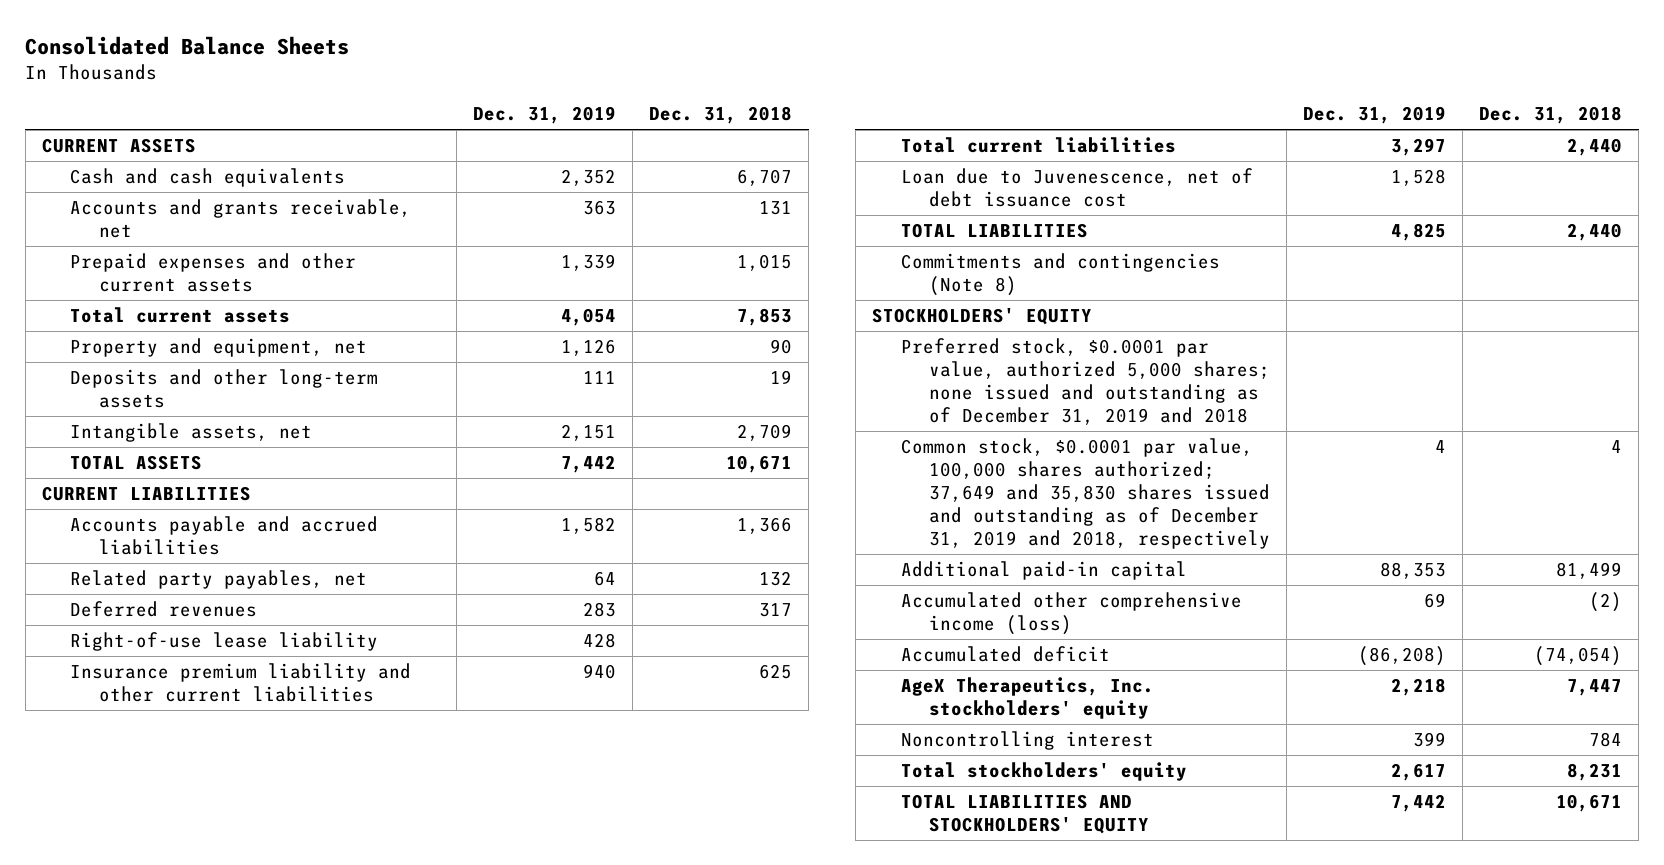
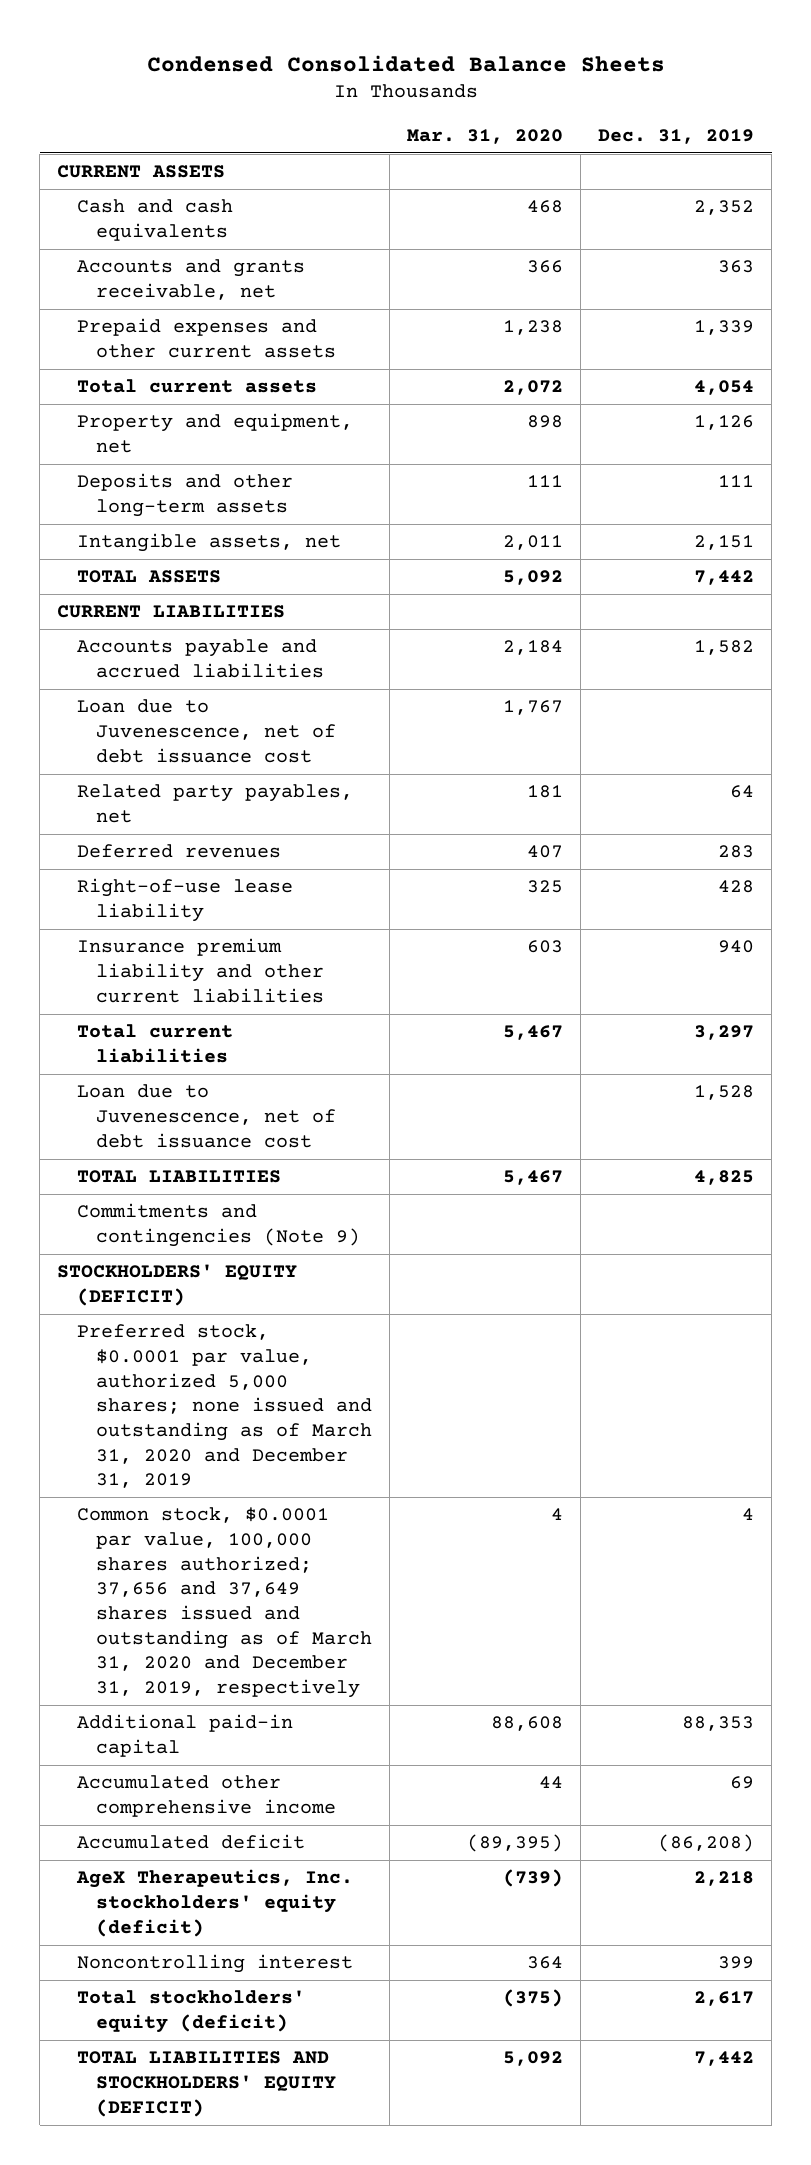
- Consolidated Balance Sheets
+ Condensed Consolidated Balance Sheets
- | Dec. 31, 2019 | Dec. 31, 2018
+ | Mar. 31, 2020 | Dec. 31, 2019
+ Loan due to Juvenescence, net of debt issuance cost | 1,767 |
- Commitments and contingencies (Note 8)
- STOCKHOLDERS' EQUITY
- Preferred stock, $0.0001 par value, authorized 5,000 shares; none issued and outstanding as of December 31, 2019 and 2018
- Common stock, $0.0001 par value, 100,000 shares authorized; 37,649 and 35,830 shares issued and outstanding as of December 31, 2019 and 2018, respectively | 4 | 4
+ Commitments and contingencies (Note 9)
+ STOCKHOLDERS' EQUITY (DEFICIT)
+ Preferred stock, $0.0001 par value, authorized 5,000 shares; none issued and outstanding as of March 31, 2020 and December 31, 2019
+ Common stock, $0.0001 par value, 100,000 shares authorized; 37,656 and 37,649 shares issued and outstanding as of March 31, 2020 and December 31, 2019, respectively | 4 | 4
- Accumulated other comprehensive income (loss) | 69 | (2)
+ Accumulated other comprehensive income | 44 | 69
- AgeX Therapeutics, Inc. stockholders' equity | 2,218 | 7,447
+ AgeX Therapeutics, Inc. stockholders' equity (deficit) | (739) | 2,218
- Total stockholders' equity | 2,617 | 8,231
- TOTAL LIABILITIES AND STOCKHOLDERS' EQUITY | 7,442 | 10,671
+ Total stockholders' equity (deficit) | (375) | 2,617
+ TOTAL LIABILITIES AND STOCKHOLDERS' EQUITY (DEFICIT) | 5,092 | 7,442

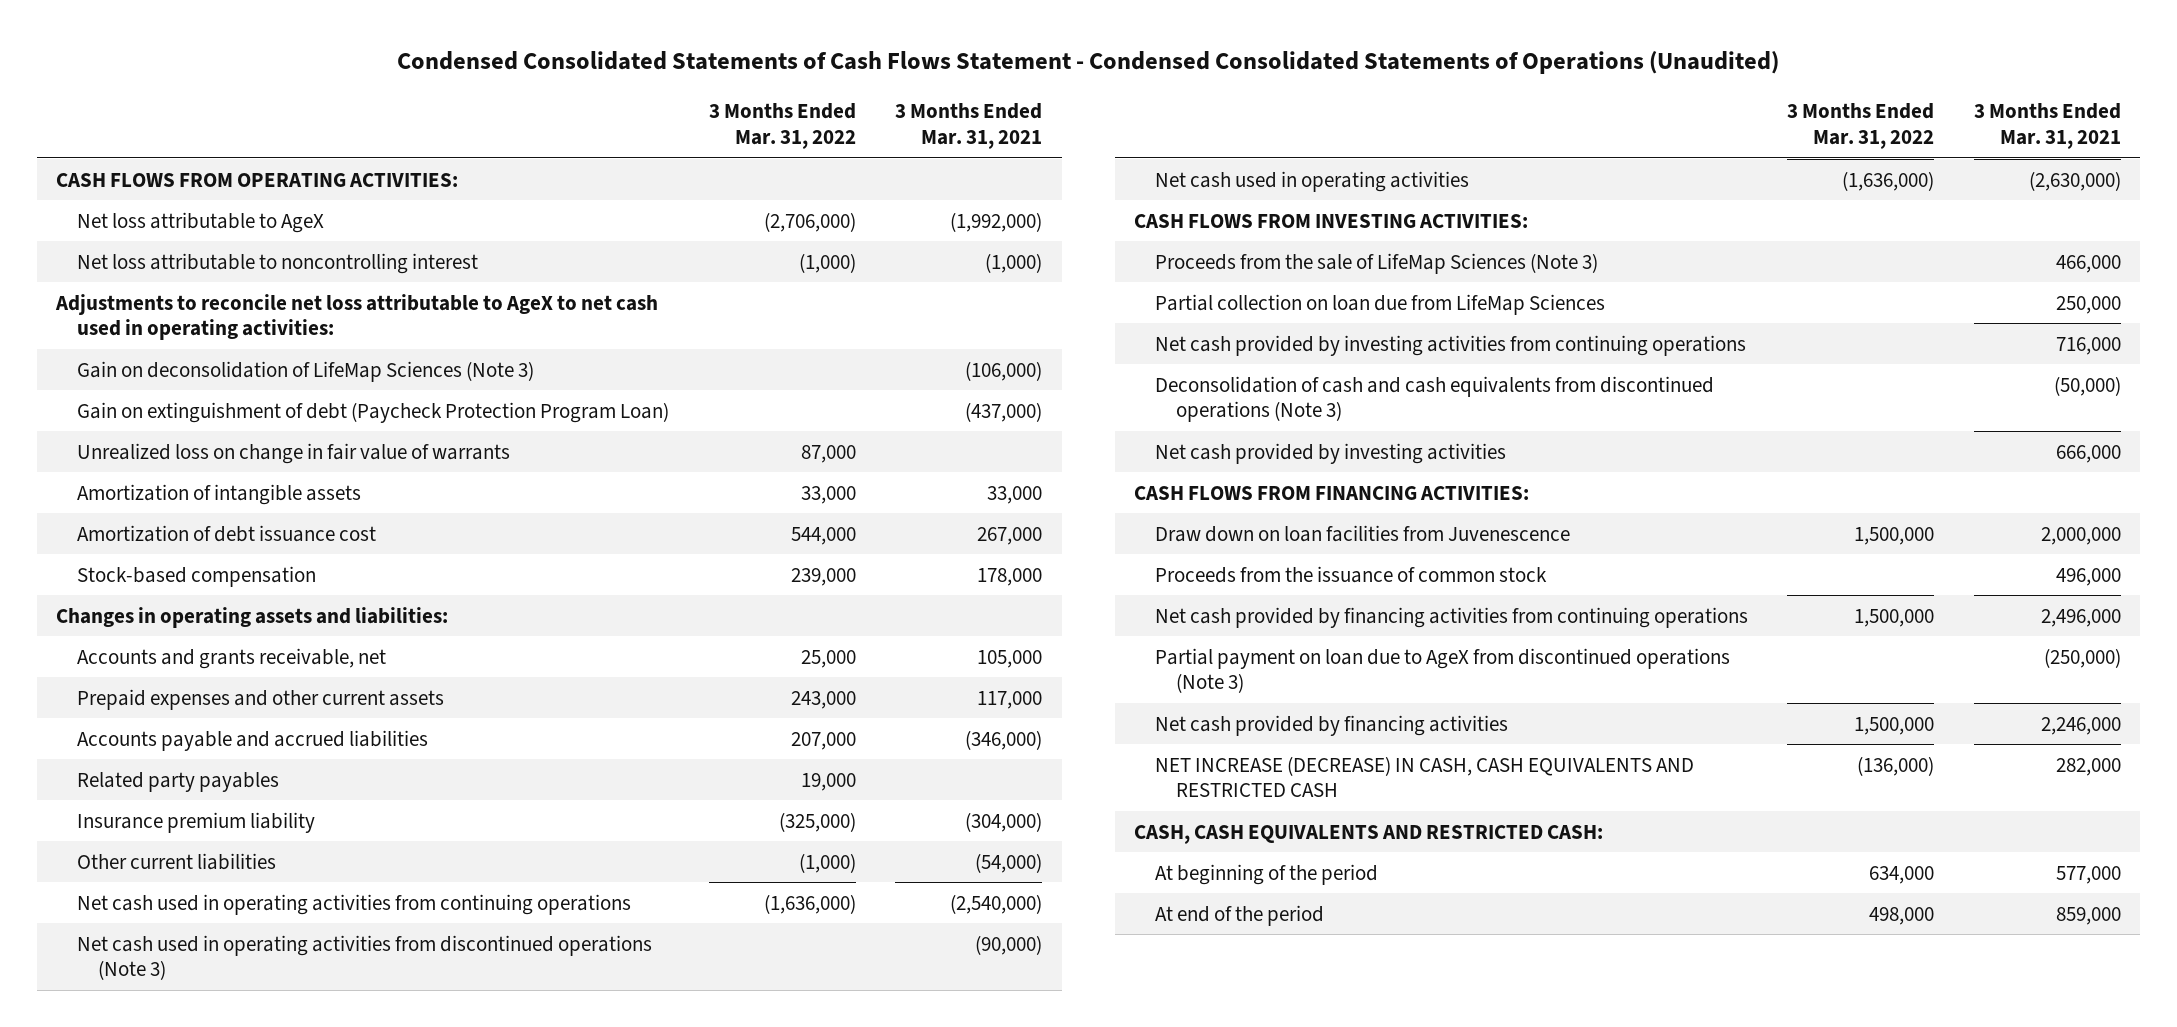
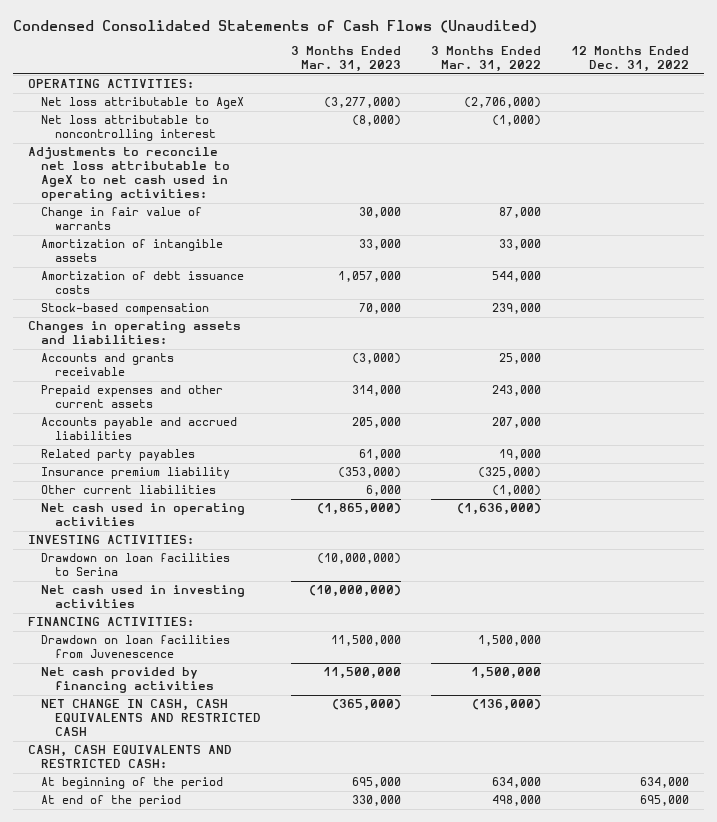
- Condensed Consolidated Statements of Cash Flows Statement - Condensed Consolidated Statements of Operations (Unaudited)
+ Condensed Consolidated Statements of Cash Flows (Unaudited)
- | 3 Months Ended Mar. 31, 2022 | 3 Months Ended Mar. 31, 2021
+ | 3 Months Ended Mar. 31, 2023 | 3 Months Ended Mar. 31, 2022 | 12 Months Ended Dec. 31, 2022
- CASH FLOWS FROM OPERATING ACTIVITIES:
+ OPERATING ACTIVITIES:
- Gain on deconsolidation of LifeMap Sciences (Note 3) | | (106,000)
- Gain on extinguishment of debt (Paycheck Protection Program Loan) | | (437,000)
- Unrealized loss on change in fair value of warrants | 87,000 |
+ Change in fair value of warrants | 30,000 | 87,000 |
- Amortization of debt issuance cost | 544,000 | 267,000
+ Amortization of debt issuance costs | 1,057,000 | 544,000 |
- Accounts and grants receivable, net | 25,000 | 105,000
+ Accounts and grants receivable | (3,000) | 25,000 |
- Net cash used in operating activities from continuing operations | (1,636,000) | (2,540,000)
- Net cash used in operating activities from discontinued operations (Note 3) | | (90,000)
- CASH FLOWS FROM INVESTING ACTIVITIES:
- Proceeds from the sale of LifeMap Sciences (Note 3) | | 466,000
- Partial collection on loan due from LifeMap Sciences | | 250,000
- Net cash provided by investing activities from continuing operations | | 716,000
- Deconsolidation of cash and cash equivalents from discontinued operations (Note 3) | | (50,000)
- Net cash provided by investing activities | | 666,000
- CASH FLOWS FROM FINANCING ACTIVITIES:
- Draw down on loan facilities from Juvenescence | 1,500,000 | 2,000,000
- Proceeds from the issuance of common stock | | 496,000
- Net cash provided by financing activities from continuing operations | 1,500,000 | 2,496,000
- Partial payment on loan due to AgeX from discontinued operations (Note 3) | | (250,000)
+ INVESTING ACTIVITIES:
+ Drawdown on loan facilities to Serina | (10,000,000) | |
+ Net cash used in investing activities | (10,000,000) | |
+ FINANCING ACTIVITIES:
+ Drawdown on loan facilities from Juvenescence | 11,500,000 | 1,500,000 |
- NET INCREASE (DECREASE) IN CASH, CASH EQUIVALENTS AND RESTRICTED CASH | (136,000) | 282,000
+ NET CHANGE IN CASH, CASH EQUIVALENTS AND RESTRICTED CASH | (365,000) | (136,000) |

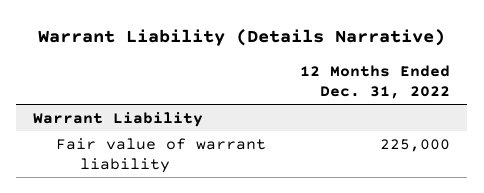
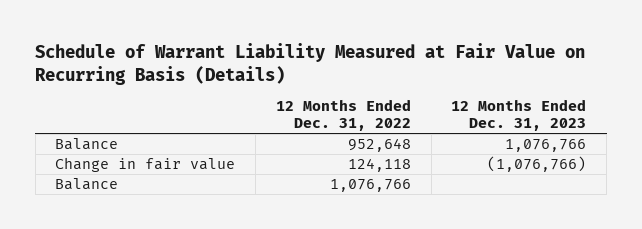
- Warrant Liability (Details Narrative)
+ Schedule of Warrant Liability Measured at Fair Value on Recurring Basis (Details)
- | 12 Months Ended Dec. 31, 2022
+ | 12 Months Ended Dec. 31, 2022 | 12 Months Ended Dec. 31, 2023
- Warrant Liability
- Fair value of warrant liability | 225,000
+ Balance | 952,648 | 1,076,766
+ Change in fair value | 124,118 | (1,076,766)
+ Balance | 1,076,766 |

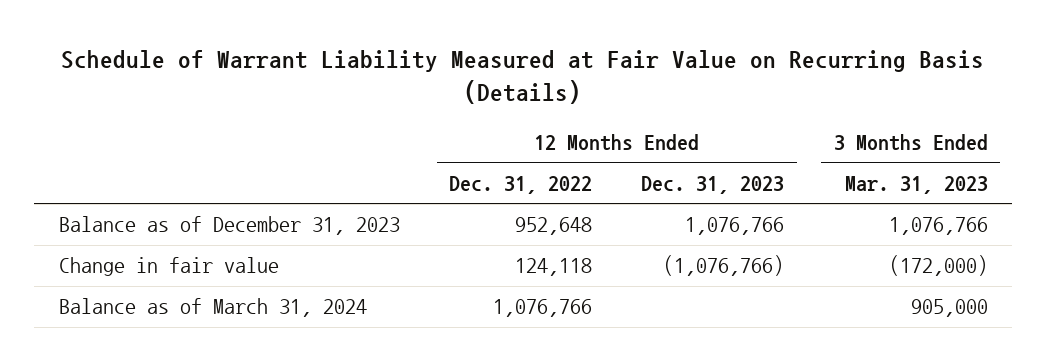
- | 12 Months Ended Dec. 31, 2022 | 12 Months Ended Dec. 31, 2023
+ | 12 Months Ended Dec. 31, 2022 | 12 Months Ended Dec. 31, 2023 | 3 Months Ended Mar. 31, 2023
- Balance | 952,648 | 1,076,766
+ Balance as of December 31, 2023 | 952,648 | 1,076,766 | 1,076,766
- Balance | 1,076,766 |
+ Balance as of March 31, 2024 | 1,076,766 | | 905,000

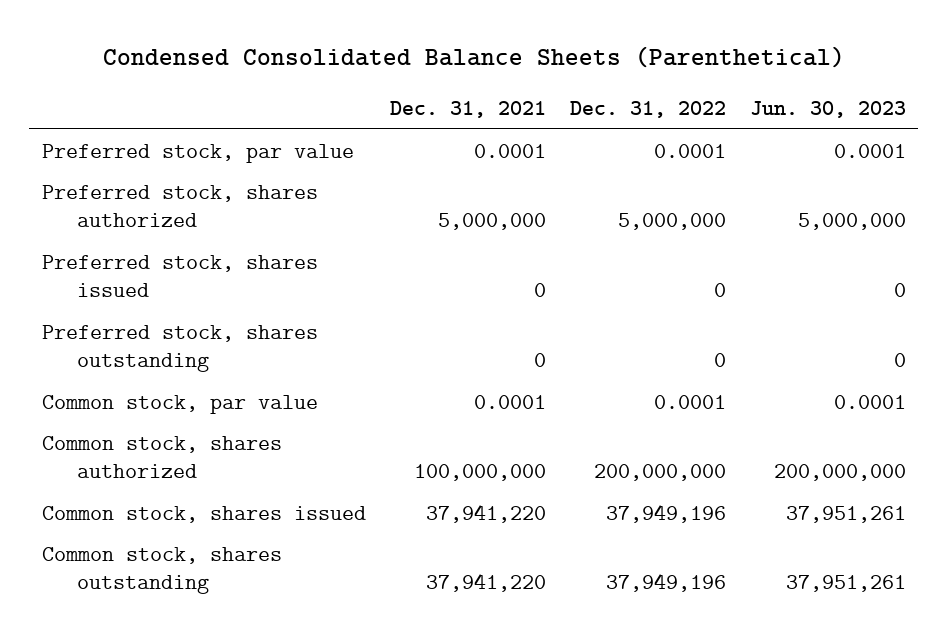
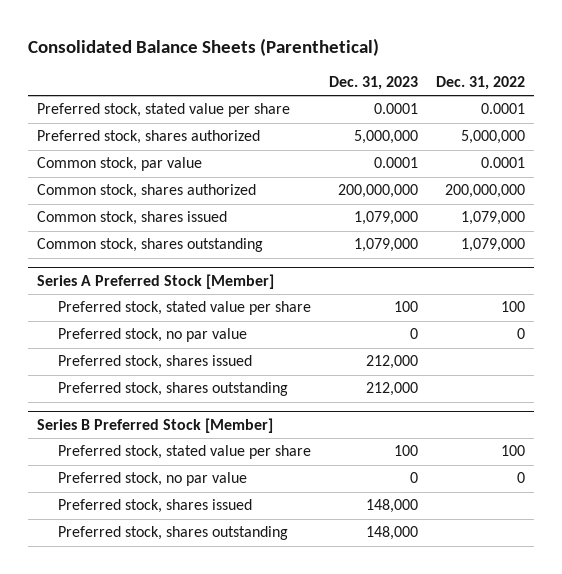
- Condensed Consolidated Balance Sheets (Parenthetical)
+ Consolidated Balance Sheets (Parenthetical)
- | Dec. 31, 2021 | Dec. 31, 2022 | Jun. 30, 2023
+ | Dec. 31, 2023 | Dec. 31, 2022
- Preferred stock, par value | 0.0001 | 0.0001 | 0.0001
+ Preferred stock, stated value per share | 0.0001 | 0.0001
- Preferred stock, shares issued | 0 | 0 | 0
- Preferred stock, shares outstanding | 0 | 0 | 0
- Common stock, shares issued | 37,941,220 | 37,949,196 | 37,951,261
- Common stock, shares outstanding | 37,941,220 | 37,949,196 | 37,951,261
+ Common stock, shares issued | 1,079,000 | 1,079,000
+ Common stock, shares outstanding | 1,079,000 | 1,079,000
+ Series A Preferred Stock [Member]
+ Preferred stock, stated value per share | 100 | 100
+ Preferred stock, no par value | 0 | 0
+ Preferred stock, shares issued | 212,000 |
+ Preferred stock, shares outstanding | 212,000 |
+ Series B Preferred Stock [Member]
+ Preferred stock, stated value per share | 100 | 100
+ Preferred stock, no par value | 0 | 0
+ Preferred stock, shares issued | 148,000 |
+ Preferred stock, shares outstanding | 148,000 |

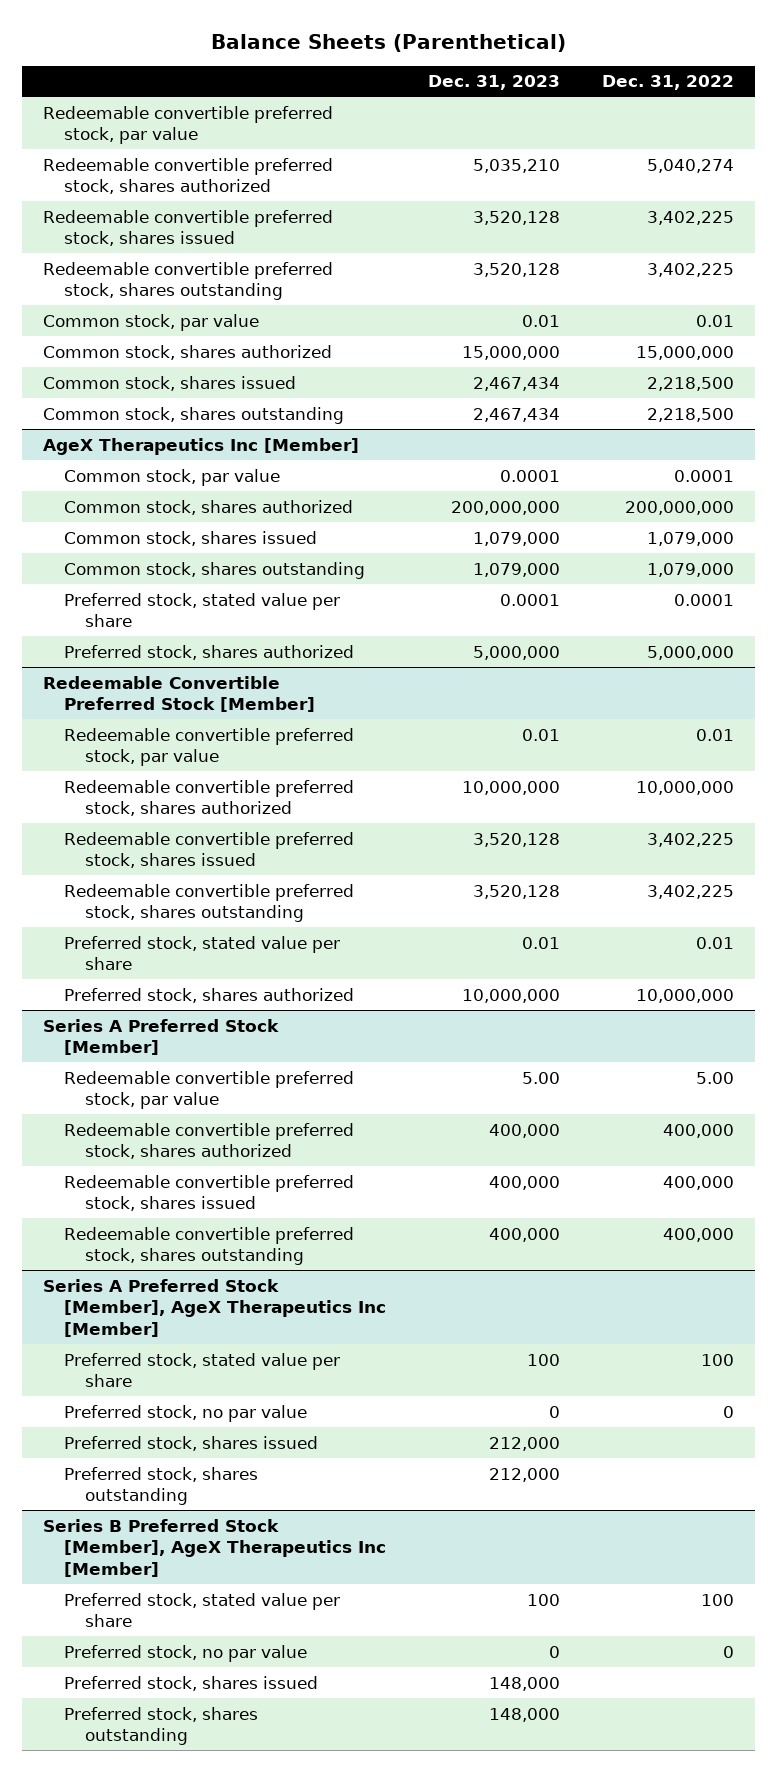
- Consolidated Balance Sheets (Parenthetical)
+ Balance Sheets (Parenthetical)
- Preferred stock, stated value per share | 0.0001 | 0.0001
- Preferred stock, shares authorized | 5,000,000 | 5,000,000
+ Redeemable convertible preferred stock, par value
+ Redeemable convertible preferred stock, shares authorized | 5,035,210 | 5,040,274
+ Redeemable convertible preferred stock, shares issued | 3,520,128 | 3,402,225
+ Redeemable convertible preferred stock, shares outstanding | 3,520,128 | 3,402,225
+ Common stock, par value | 0.01 | 0.01
+ Common stock, shares authorized | 15,000,000 | 15,000,000
+ Common stock, shares issued | 2,467,434 | 2,218,500
+ Common stock, shares outstanding | 2,467,434 | 2,218,500
+ AgeX Therapeutics Inc [Member]
+ Preferred stock, stated value per share | 0.0001 | 0.0001
+ Preferred stock, shares authorized | 5,000,000 | 5,000,000
+ Redeemable Convertible Preferred Stock [Member]
+ Redeemable convertible preferred stock, par value | 0.01 | 0.01
+ Redeemable convertible preferred stock, shares authorized | 10,000,000 | 10,000,000
+ Redeemable convertible preferred stock, shares issued | 3,520,128 | 3,402,225
+ Redeemable convertible preferred stock, shares outstanding | 3,520,128 | 3,402,225
+ Preferred stock, stated value per share | 0.01 | 0.01
+ Preferred stock, shares authorized | 10,000,000 | 10,000,000
@ Series A Preferred Stock [Member]
+ Redeemable convertible preferred stock, par value | 5.00 | 5.00
+ Redeemable convertible preferred stock, shares authorized | 400,000 | 400,000
+ Redeemable convertible preferred stock, shares issued | 400,000 | 400,000
+ Redeemable convertible preferred stock, shares outstanding | 400,000 | 400,000
+ Series A Preferred Stock [Member], AgeX Therapeutics Inc [Member]
- Series B Preferred Stock [Member]
+ Series B Preferred Stock [Member], AgeX Therapeutics Inc [Member]

